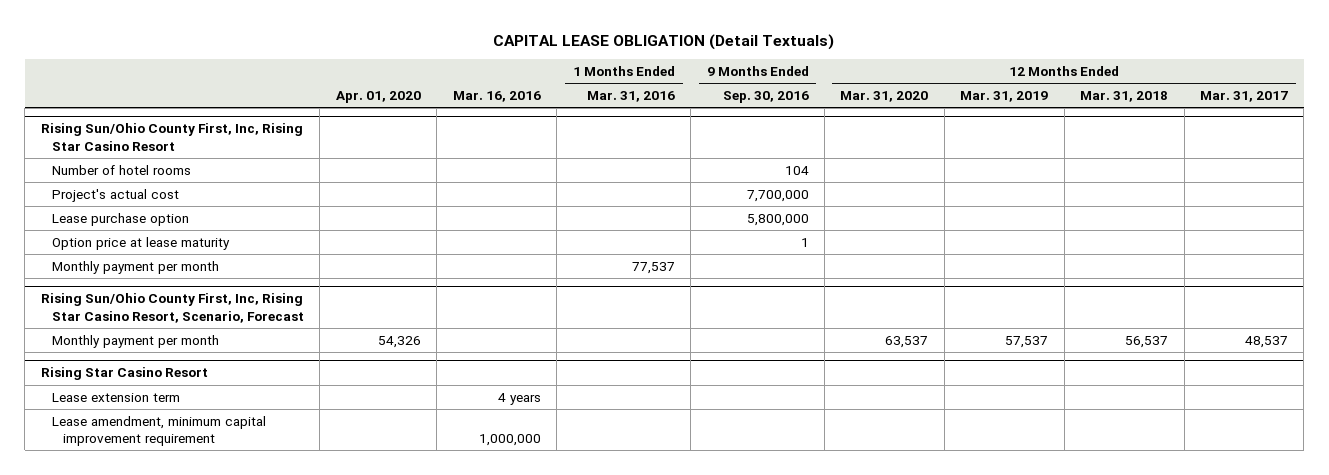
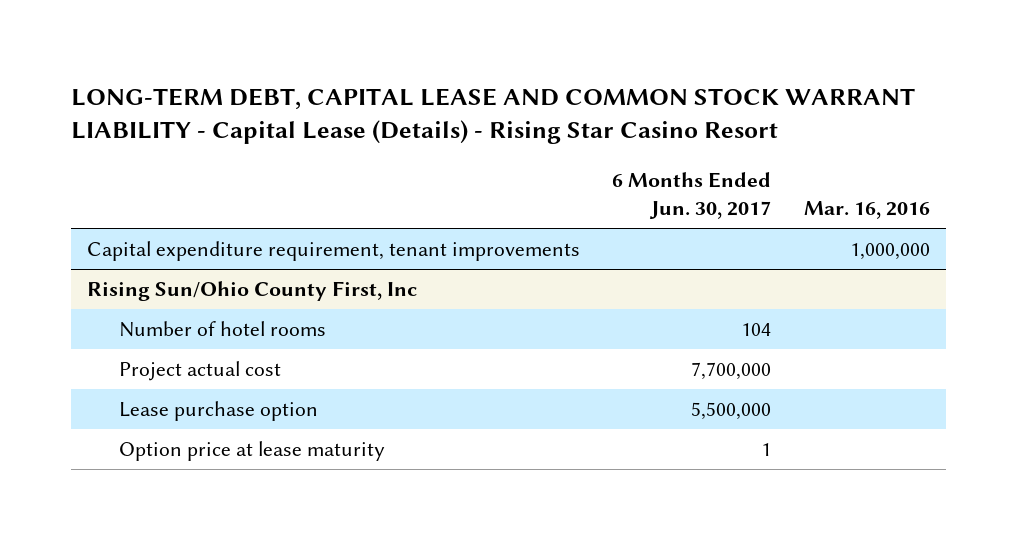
- CAPITAL LEASE OBLIGATION (Detail Textuals)
+ LONG-TERM DEBT, CAPITAL LEASE AND COMMON STOCK WARRANT LIABILITY - Capital Lease (Details) - Rising Star Casino Resort
- | Apr. 01, 2020 | Mar. 16, 2016 | 1 Months Ended Mar. 31, 2016 | 9 Months Ended Sep. 30, 2016 | 12 Months Ended Mar. 31, 2020 | 12 Months Ended Mar. 31, 2019 | 12 Months Ended Mar. 31, 2018 | 12 Months Ended Mar. 31, 2017
+ | 6 Months Ended Jun. 30, 2017 | Mar. 16, 2016
- Rising Sun/Ohio County First, Inc, Rising Star Casino Resort
+ Capital expenditure requirement, tenant improvements | | 1,000,000
+ Rising Sun/Ohio County First, Inc
- Project's actual cost | | | | 7,700,000 | | | |
+ Project actual cost | 7,700,000 |
- Monthly payment per month | | | 77,537 | | | | |
- Rising Sun/Ohio County First, Inc, Rising Star Casino Resort, Scenario, Forecast
- Monthly payment per month | 54,326 | | | | 63,537 | 57,537 | 56,537 | 48,537
- Rising Star Casino Resort
- Lease extension term | | 4 years | | | | | |
- Lease amendment, minimum capital improvement requirement | | 1,000,000 | | | | | |

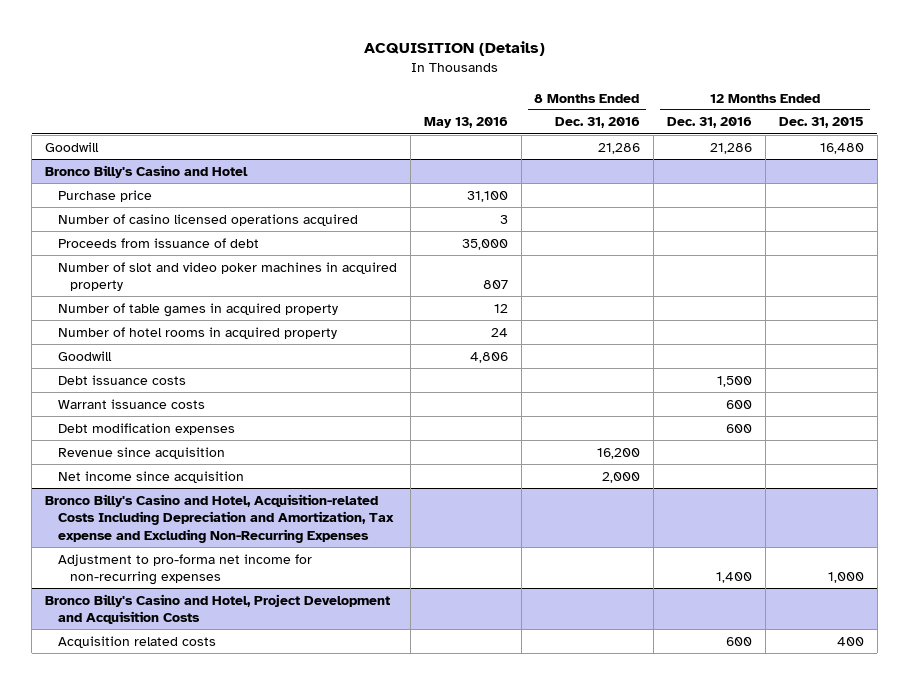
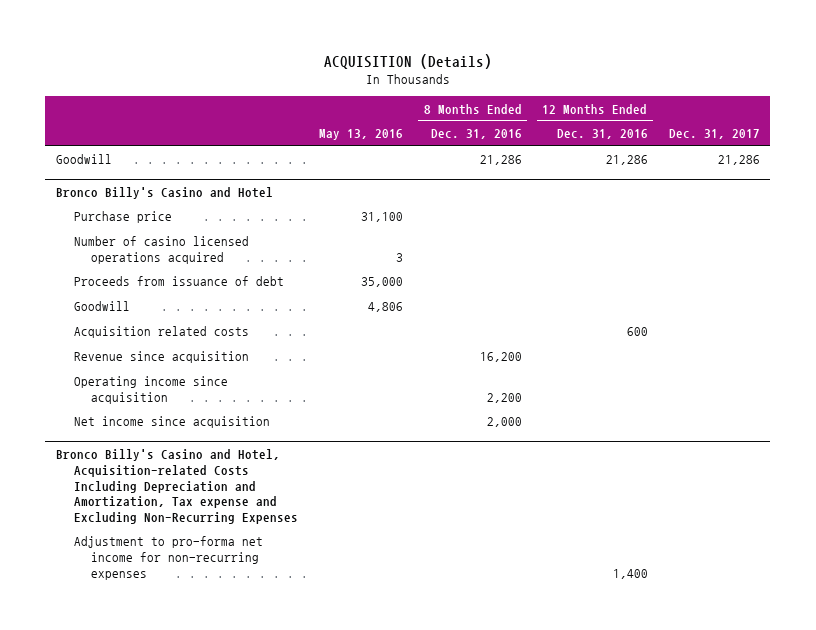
- | May 13, 2016 | 8 Months Ended Dec. 31, 2016 | 12 Months Ended Dec. 31, 2016 | 12 Months Ended Dec. 31, 2015
+ | May 13, 2016 | 8 Months Ended Dec. 31, 2016 | 12 Months Ended Dec. 31, 2016 | Dec. 31, 2017
@ Bronco Billy's Casino and Hotel
- Number of slot and video poker machines in acquired property | 807 | | |
- Number of table games in acquired property | 12 | | |
- Number of hotel rooms in acquired property | 24 | | |
- Debt issuance costs | | | 1,500 |
- Warrant issuance costs | | | 600 |
- Debt modification expenses | | | 600 |
+ Acquisition related costs | | | 600 |
+ Operating income since acquisition | | 2,200 | |
- Bronco Billy's Casino and Hotel, Project Development and Acquisition Costs
- Acquisition related costs | | | 600 | 400

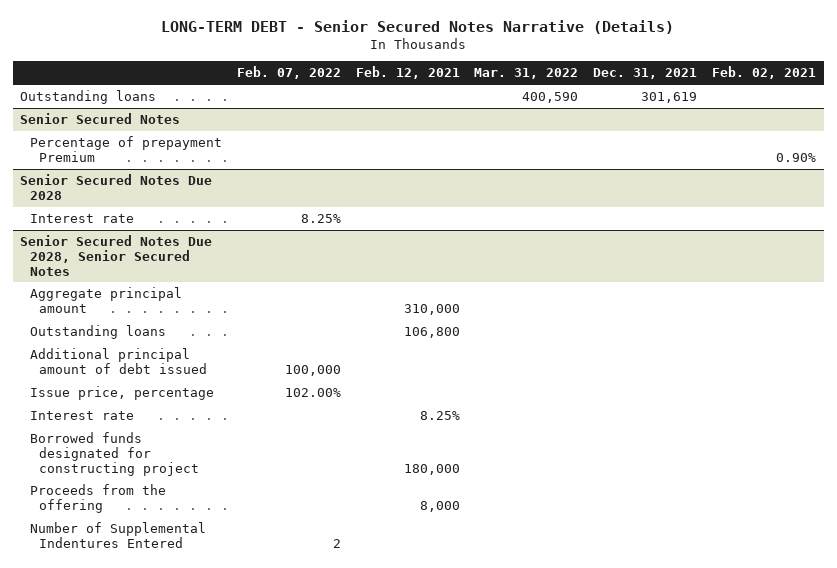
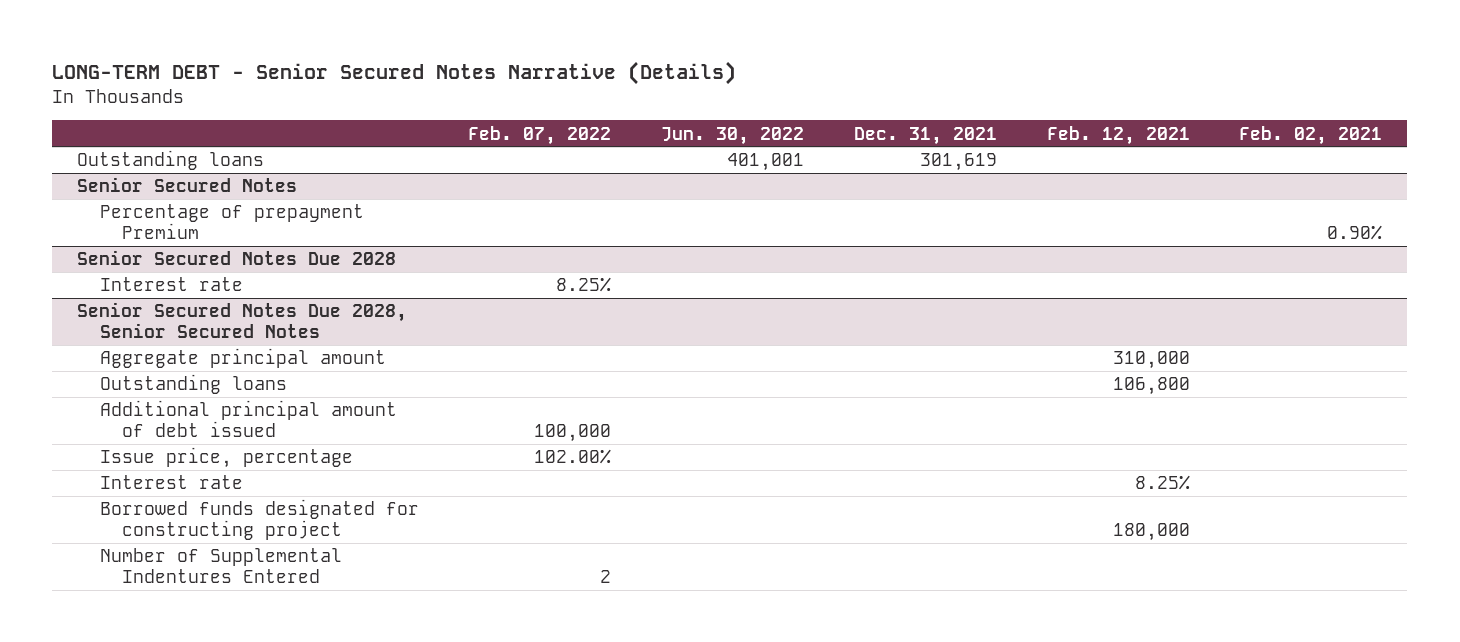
- | Feb. 07, 2022 | Feb. 12, 2021 | Mar. 31, 2022 | Dec. 31, 2021 | Feb. 02, 2021
+ | Feb. 07, 2022 | Jun. 30, 2022 | Dec. 31, 2021 | Feb. 12, 2021 | Feb. 02, 2021
@ Senior Secured Notes Due 2028, Senior Secured Notes
- Proceeds from the offering | | 8,000 | | |

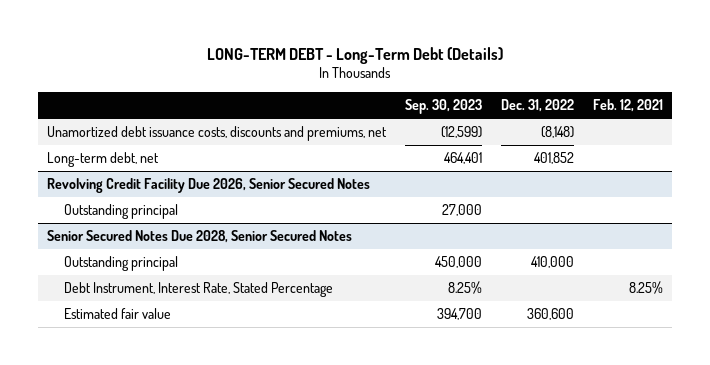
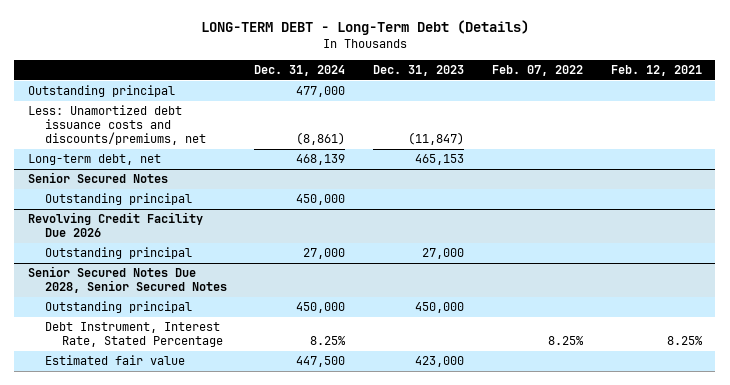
- | Sep. 30, 2023 | Dec. 31, 2022 | Feb. 12, 2021
+ | Dec. 31, 2024 | Dec. 31, 2023 | Feb. 07, 2022 | Feb. 12, 2021
- Unamortized debt issuance costs, discounts and premiums, net | (12,599) | (8,148) |
+ Outstanding principal | 477,000 | | |
+ Less: Unamortized debt issuance costs and discounts/premiums, net | (8,861) | (11,847) | |
- Revolving Credit Facility Due 2026, Senior Secured Notes
+ Senior Secured Notes
+ Outstanding principal | 450,000 | | |
+ Revolving Credit Facility Due 2026

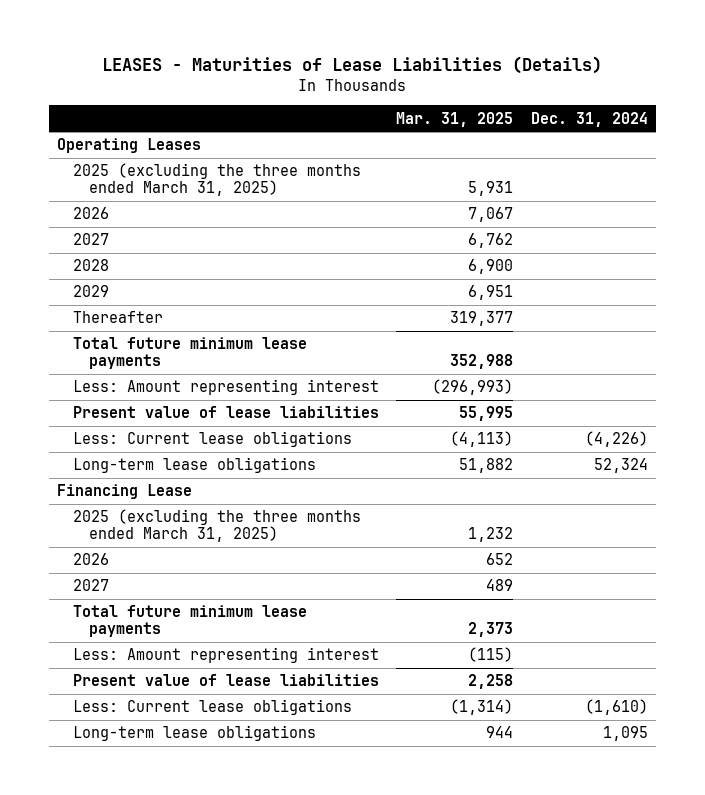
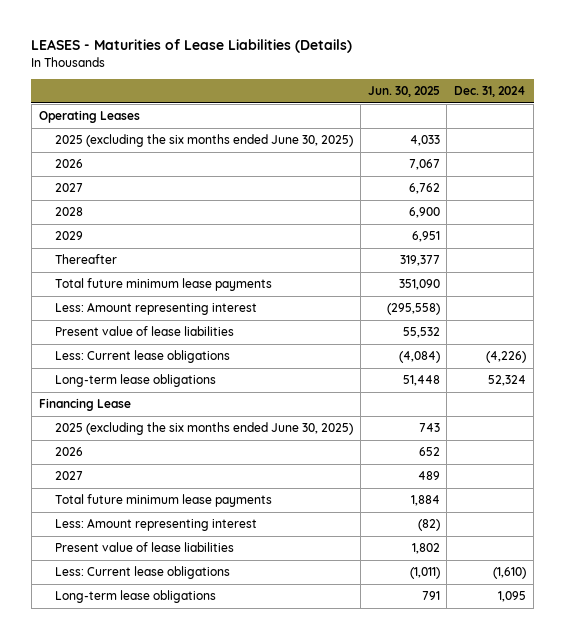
- | Mar. 31, 2025 | Dec. 31, 2024
+ | Jun. 30, 2025 | Dec. 31, 2024
- 2025 (excluding the three months ended March 31, 2025) | 5,931 |
+ 2025 (excluding the six months ended June 30, 2025) | 4,033 |
- 2025 (excluding the three months ended March 31, 2025) | 1,232 |
+ 2025 (excluding the six months ended June 30, 2025) | 743 |

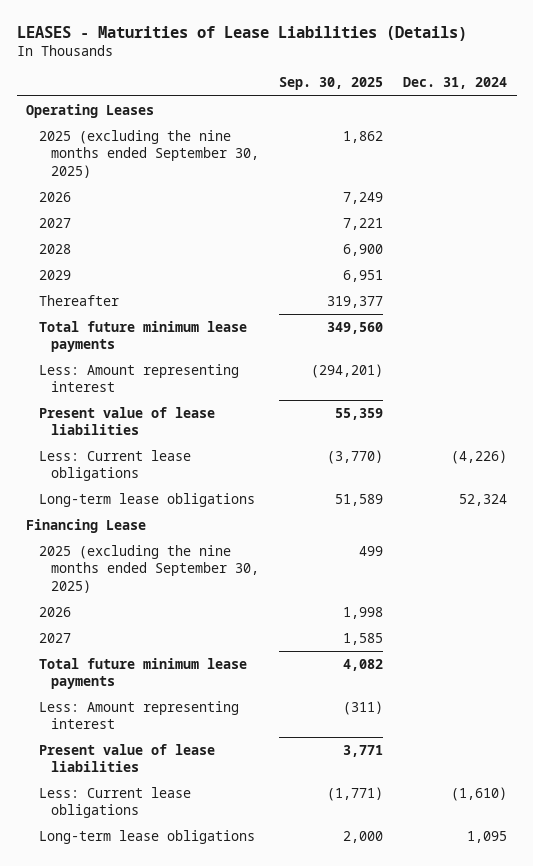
- | Jun. 30, 2025 | Dec. 31, 2024
+ | Sep. 30, 2025 | Dec. 31, 2024
- 2025 (excluding the six months ended June 30, 2025) | 4,033 |
+ 2025 (excluding the nine months ended September 30, 2025) | 1,862 |
- 2025 (excluding the six months ended June 30, 2025) | 743 |
+ 2025 (excluding the nine months ended September 30, 2025) | 499 |

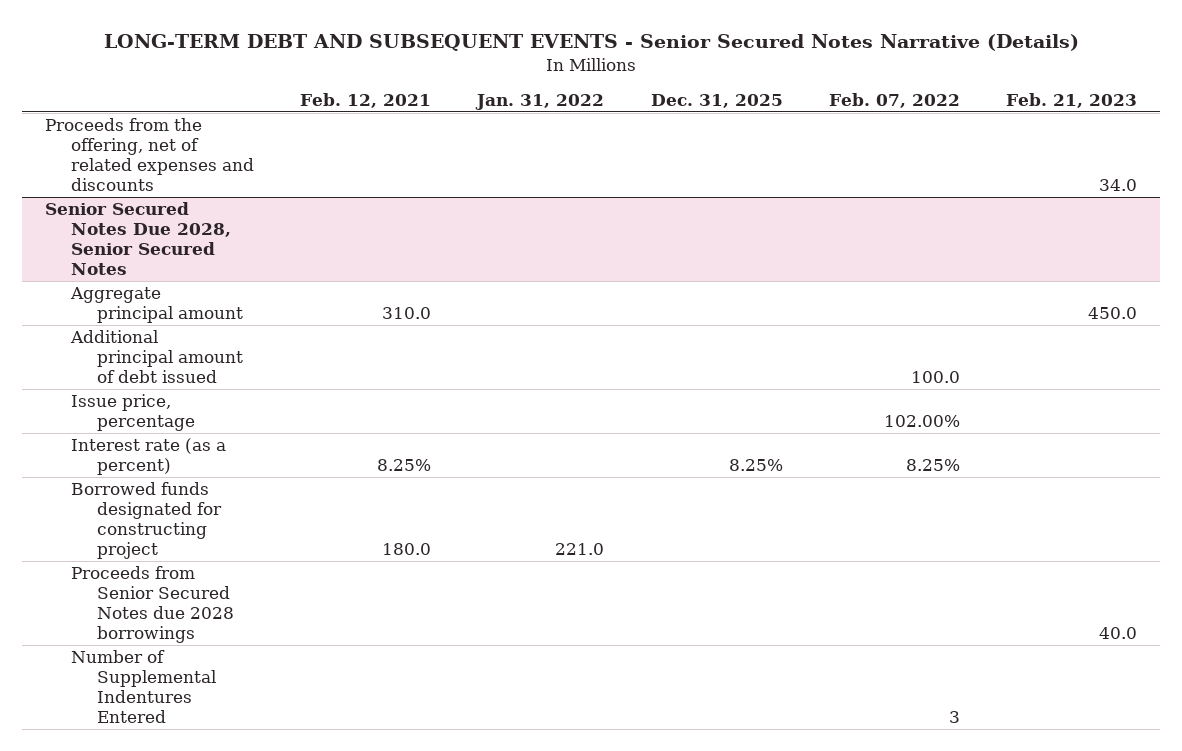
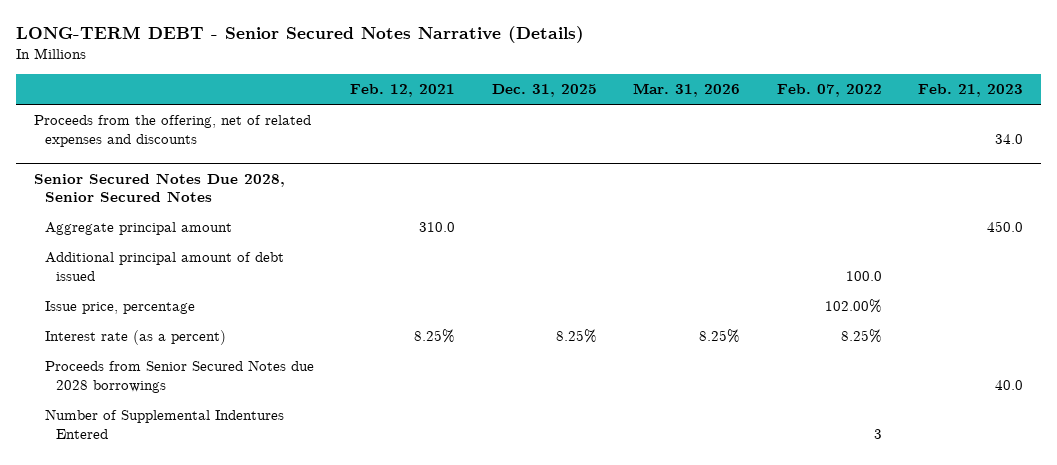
- LONG-TERM DEBT AND SUBSEQUENT EVENTS - Senior Secured Notes Narrative (Details)
+ LONG-TERM DEBT - Senior Secured Notes Narrative (Details)
- | Feb. 12, 2021 | Jan. 31, 2022 | Dec. 31, 2025 | Feb. 07, 2022 | Feb. 21, 2023
+ | Feb. 12, 2021 | Dec. 31, 2025 | Mar. 31, 2026 | Feb. 07, 2022 | Feb. 21, 2023
@ Senior Secured Notes Due 2028, Senior Secured Notes
- Borrowed funds designated for constructing project | 180.0 | 221.0 | | |

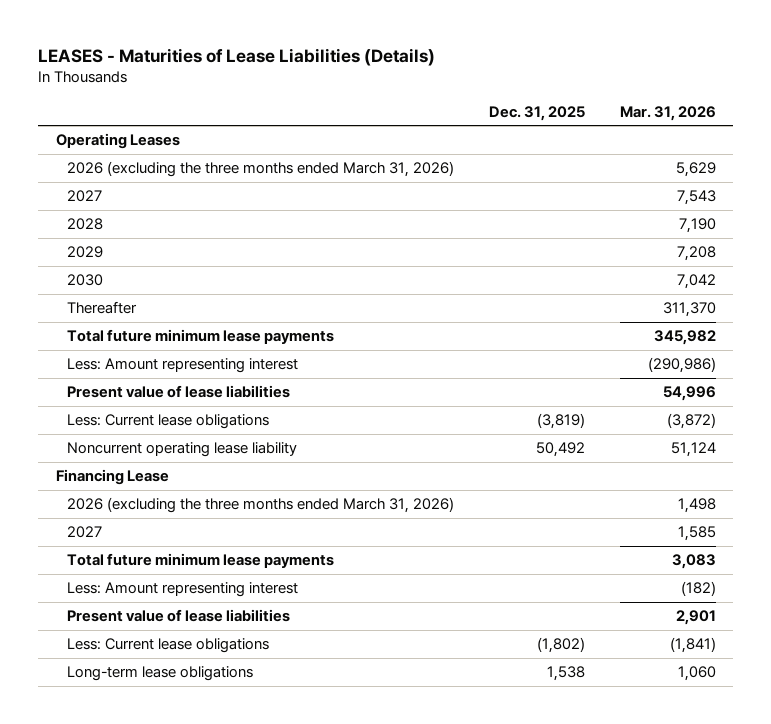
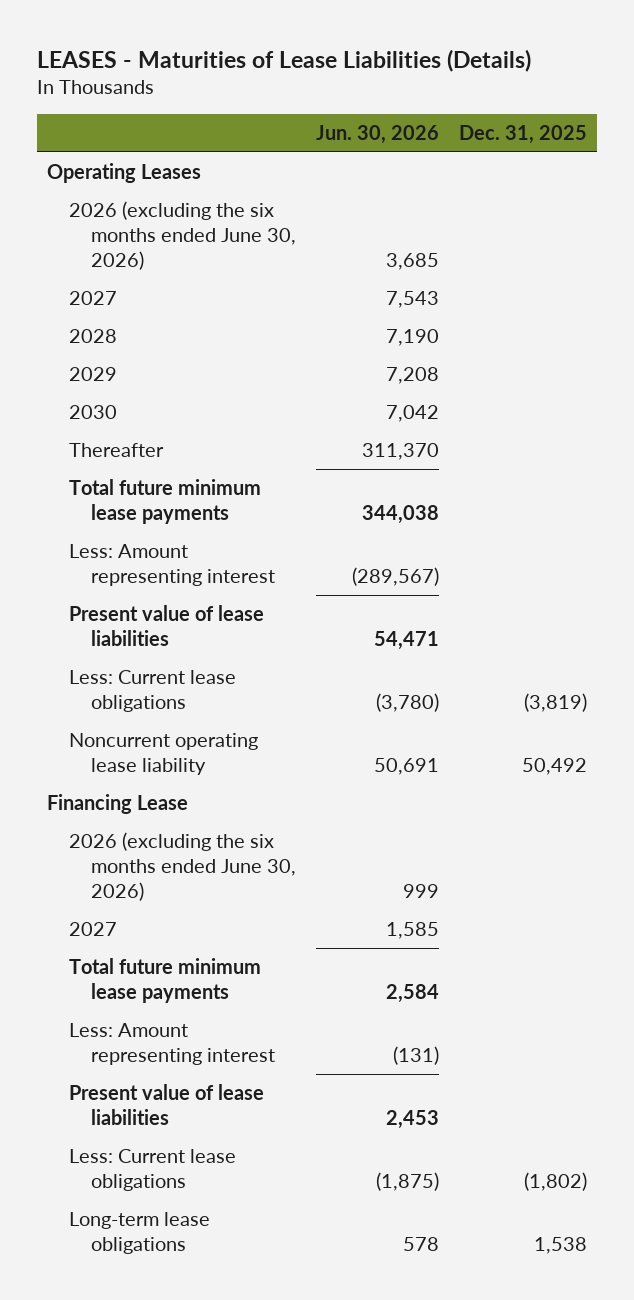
- | Dec. 31, 2025 | Mar. 31, 2026
+ | Jun. 30, 2026 | Dec. 31, 2025
- 2026 (excluding the three months ended March 31, 2026) | | 5,629
+ 2026 (excluding the six months ended June 30, 2026) | 3,685 |
- 2026 (excluding the three months ended March 31, 2026) | | 1,498
+ 2026 (excluding the six months ended June 30, 2026) | 999 |

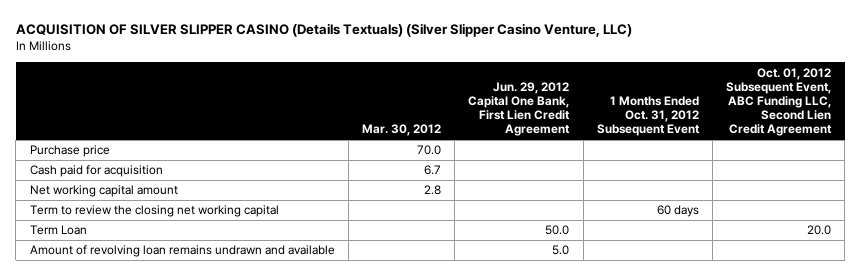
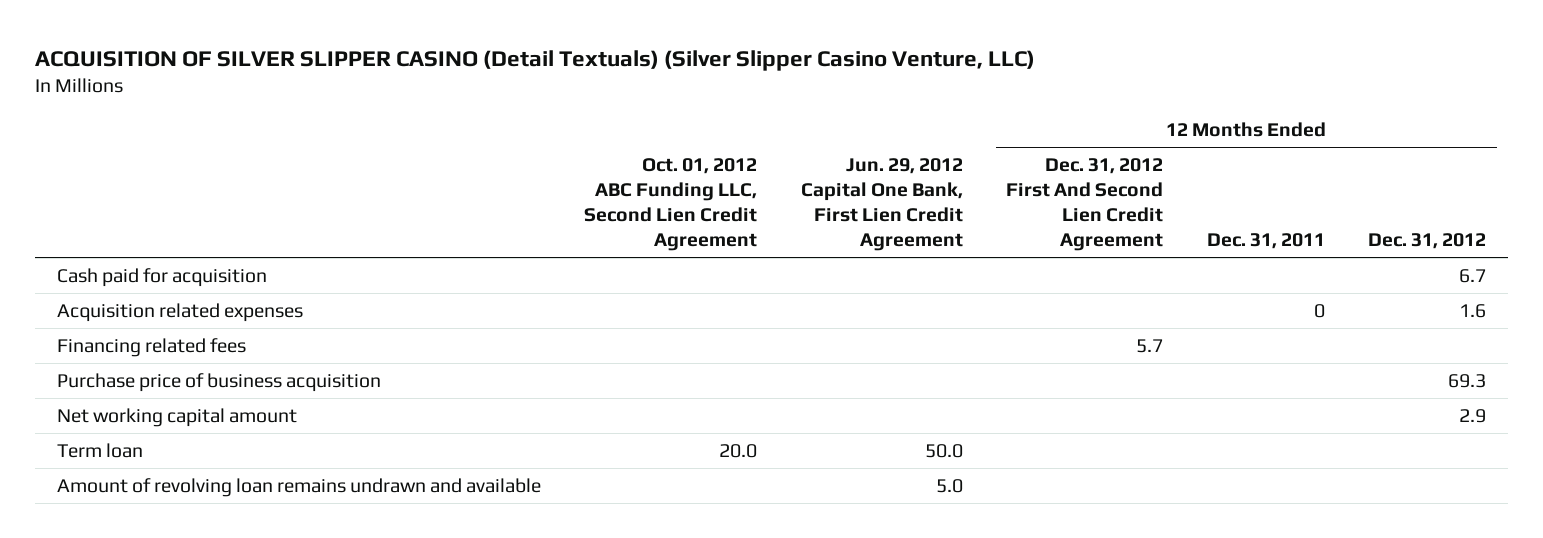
- ACQUISITION OF SILVER SLIPPER CASINO (Details Textuals) (Silver Slipper Casino Venture, LLC)
+ ACQUISITION OF SILVER SLIPPER CASINO (Detail Textuals) (Silver Slipper Casino Venture, LLC)
- | Mar. 30, 2012 | Jun. 29, 2012 Capital One Bank, First Lien Credit Agreement | 1 Months Ended Oct. 31, 2012 Subsequent Event | Oct. 01, 2012 Subsequent Event, ABC Funding LLC, Second Lien Credit Agreement
+ | Oct. 01, 2012 ABC Funding LLC, Second Lien Credit Agreement | Jun. 29, 2012 Capital One Bank, First Lien Credit Agreement | 12 Months Ended Dec. 31, 2012 First And Second Lien Credit Agreement | 12 Months Ended Dec. 31, 2011 | 12 Months Ended Dec. 31, 2012
- Purchase price | 70.0 | | |
+ Acquisition related expenses | | | | 0 | 1.6
+ Financing related fees | | | 5.7 | |
+ Purchase price of business acquisition | | | | | 69.3
- Term to review the closing net working capital | | | 60 days |
- Term Loan | | 50.0 | | 20.0
+ Term loan | 20.0 | 50.0 | | |

